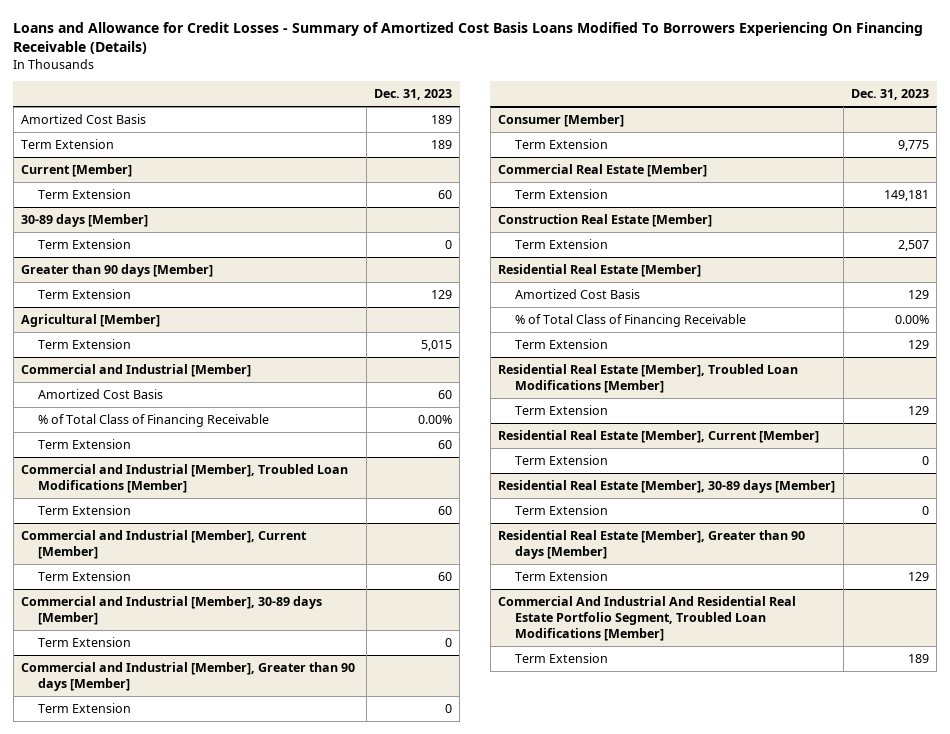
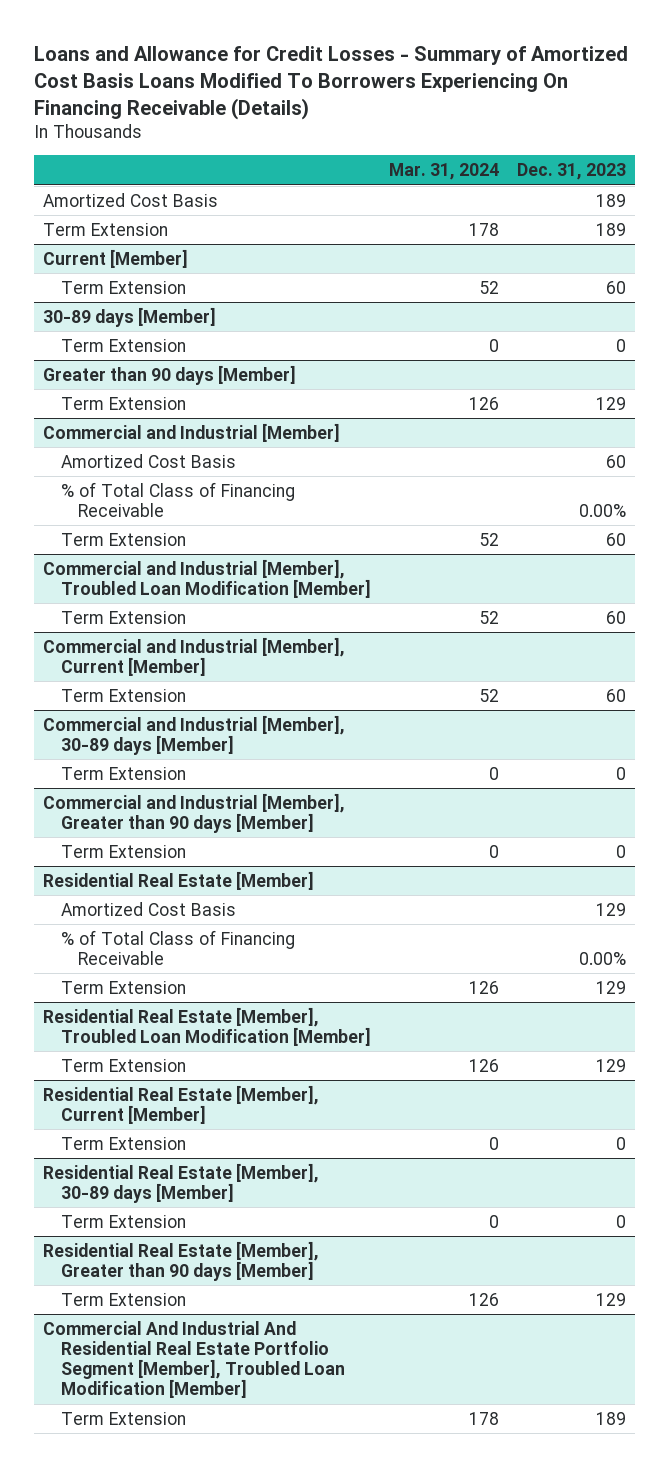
- | Dec. 31, 2023
+ | Mar. 31, 2024 | Dec. 31, 2023
- Agricultural [Member]
- Term Extension | 5,015
- Commercial and Industrial [Member], Troubled Loan Modifications [Member]
+ Commercial and Industrial [Member], Troubled Loan Modification [Member]
- Consumer [Member]
- Term Extension | 9,775
- Commercial Real Estate [Member]
- Term Extension | 149,181
- Construction Real Estate [Member]
- Term Extension | 2,507
- Residential Real Estate [Member], Troubled Loan Modifications [Member]
+ Residential Real Estate [Member], Troubled Loan Modification [Member]
- Commercial And Industrial And Residential Real Estate Portfolio Segment, Troubled Loan Modifications [Member]
+ Commercial And Industrial And Residential Real Estate Portfolio Segment [Member], Troubled Loan Modification [Member]

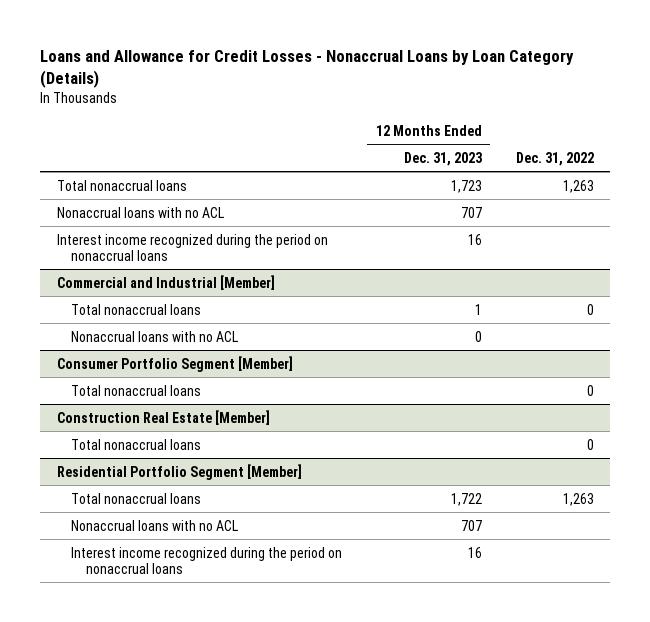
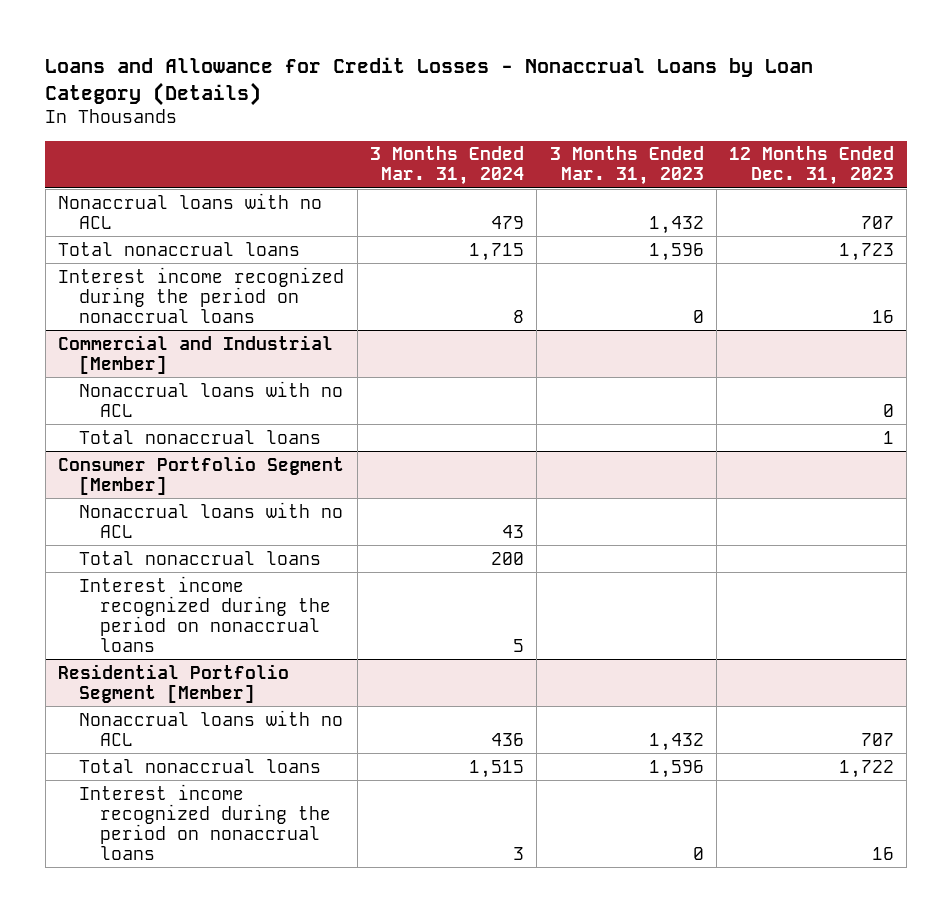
- | 12 Months Ended Dec. 31, 2023 | Dec. 31, 2022
+ | 3 Months Ended Mar. 31, 2024 | 3 Months Ended Mar. 31, 2023 | 12 Months Ended Dec. 31, 2023
moved down: Total nonaccrual loans | 1,715 | 1,596 | 1,723
@ Commercial and Industrial [Member]
moved down: Total nonaccrual loans | | | 1
@ Consumer Portfolio Segment [Member]
- Total nonaccrual loans | | 0
- Construction Real Estate [Member]
@ Consumer Portfolio Segment [Member]
+ Nonaccrual loans with no ACL | 43 | |
+ Interest income recognized during the period on nonaccrual loans | 5 | |
@ Residential Portfolio Segment [Member]
moved down: Total nonaccrual loans | 1,515 | 1,596 | 1,722

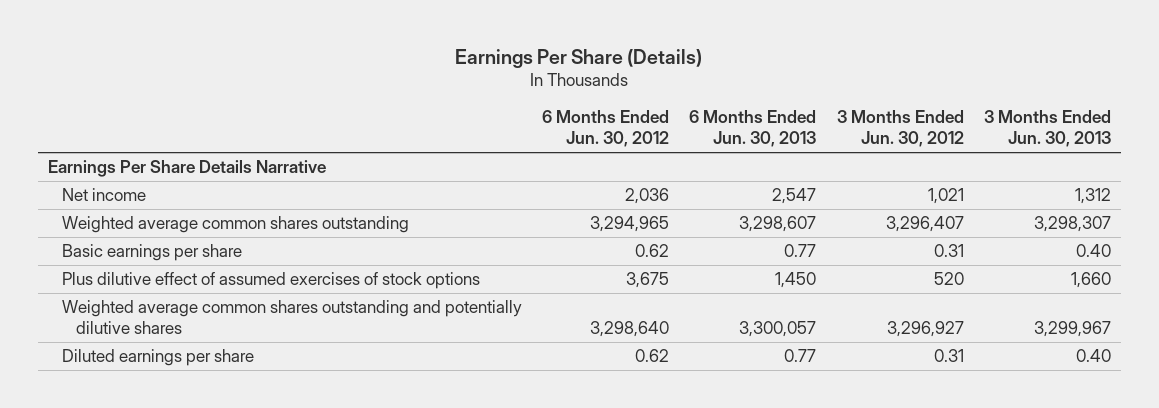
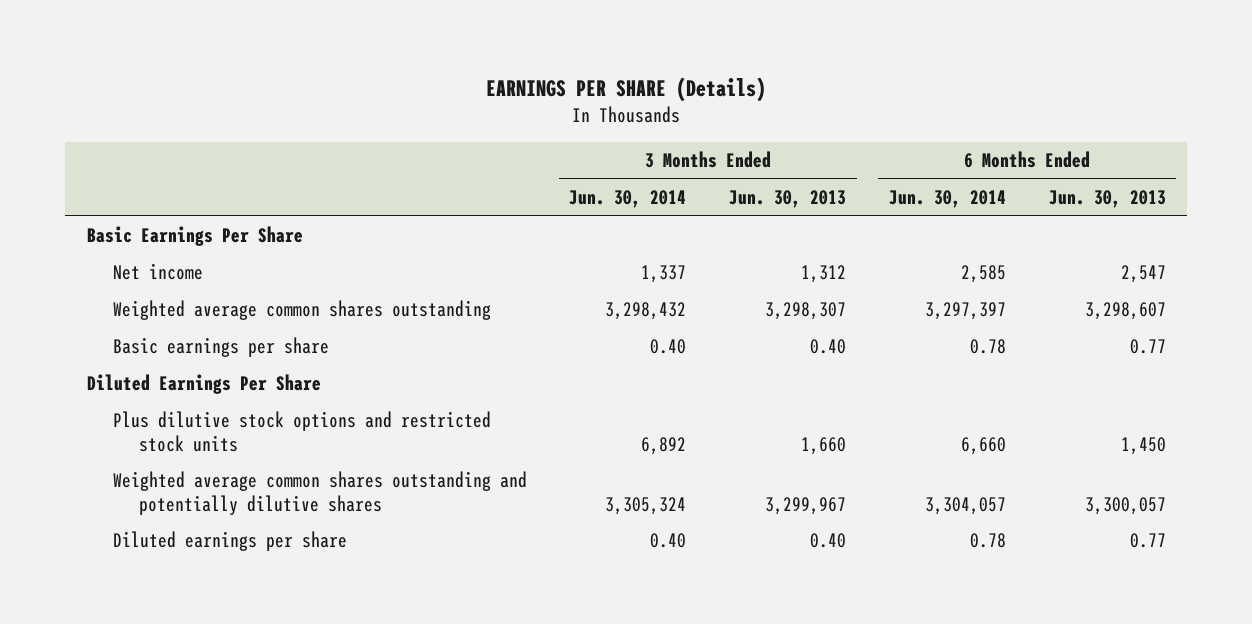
- Earnings Per Share (Details)
+ EARNINGS PER SHARE (Details)
- | 6 Months Ended Jun. 30, 2012 | 6 Months Ended Jun. 30, 2013 | 3 Months Ended Jun. 30, 2012 | 3 Months Ended Jun. 30, 2013
+ | 3 Months Ended Jun. 30, 2014 | 3 Months Ended Jun. 30, 2013 | 6 Months Ended Jun. 30, 2014 | 6 Months Ended Jun. 30, 2013
- Earnings Per Share Details Narrative
+ Basic Earnings Per Share
- Plus dilutive effect of assumed exercises of stock options | 3,675 | 1,450 | 520 | 1,660
+ Diluted Earnings Per Share
+ Plus dilutive stock options and restricted stock units | 6,892 | 1,660 | 6,660 | 1,450

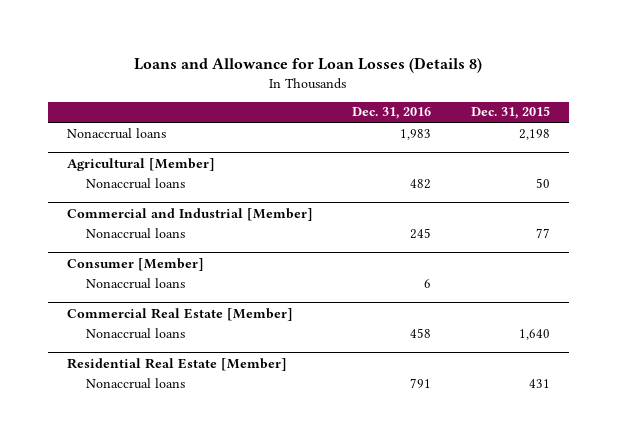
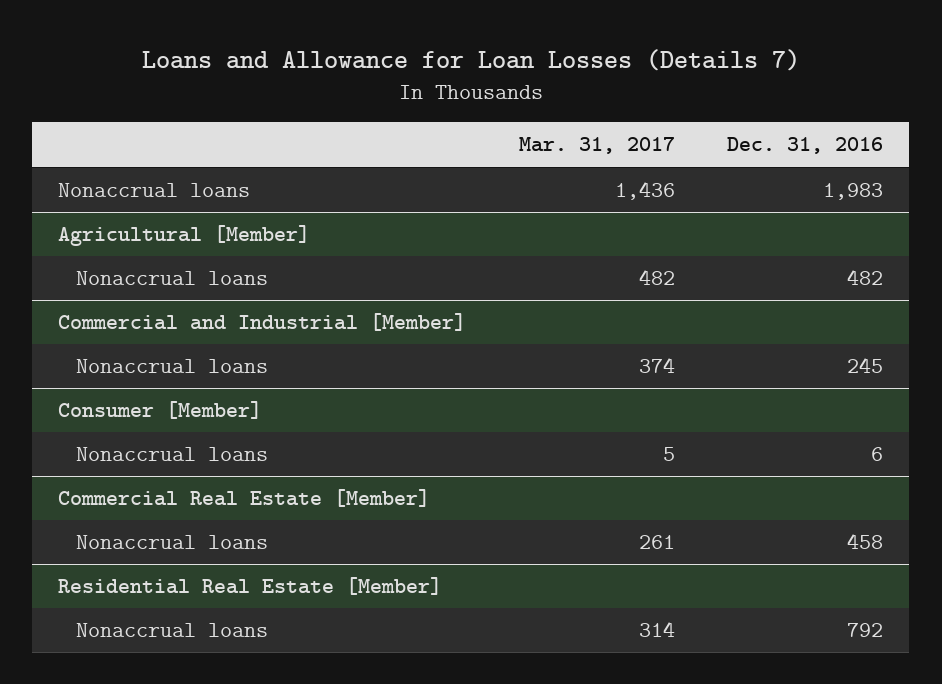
- Loans and Allowance for Loan Losses (Details 8)
+ Loans and Allowance for Loan Losses (Details 7)
- | Dec. 31, 2016 | Dec. 31, 2015
+ | Mar. 31, 2017 | Dec. 31, 2016
@ Residential Real Estate [Member]
- Nonaccrual loans | 791 | 431
+ Nonaccrual loans | 314 | 792

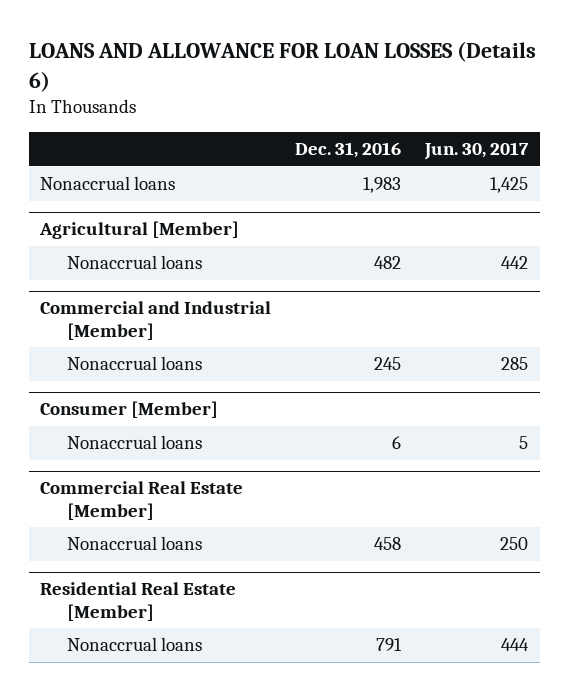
- Loans and Allowance for Loan Losses (Details 7)
+ LOANS AND ALLOWANCE FOR LOAN LOSSES (Details 6)
- | Mar. 31, 2017 | Dec. 31, 2016
+ | Dec. 31, 2016 | Jun. 30, 2017
@ Residential Real Estate [Member]
- Nonaccrual loans | 314 | 792
+ Nonaccrual loans | 791 | 444

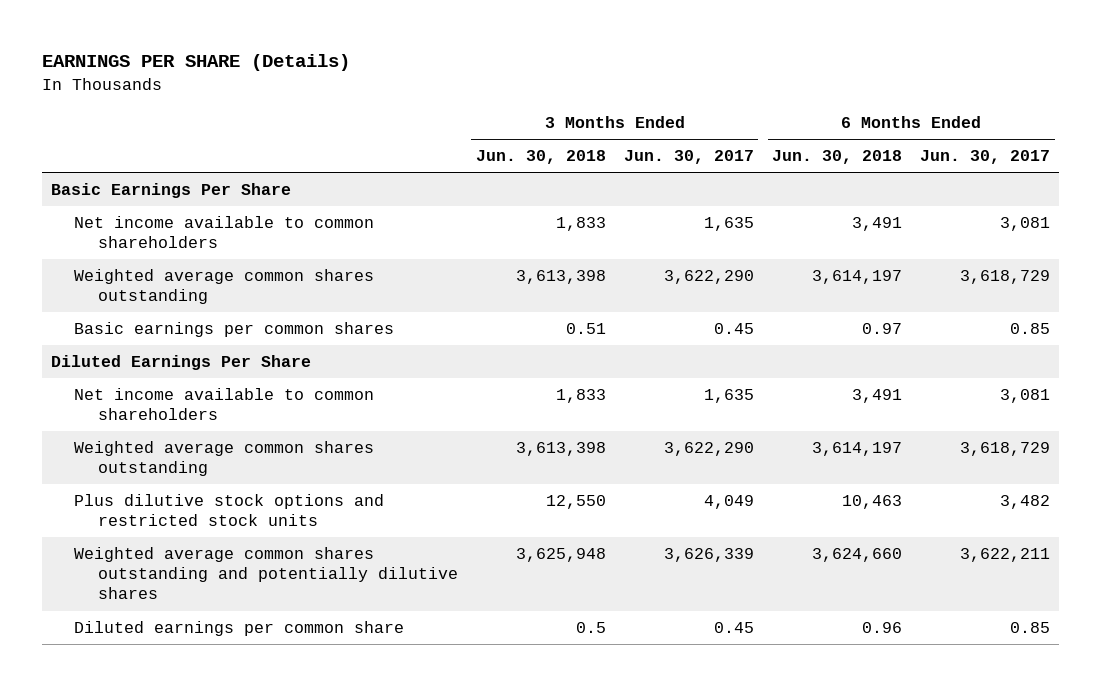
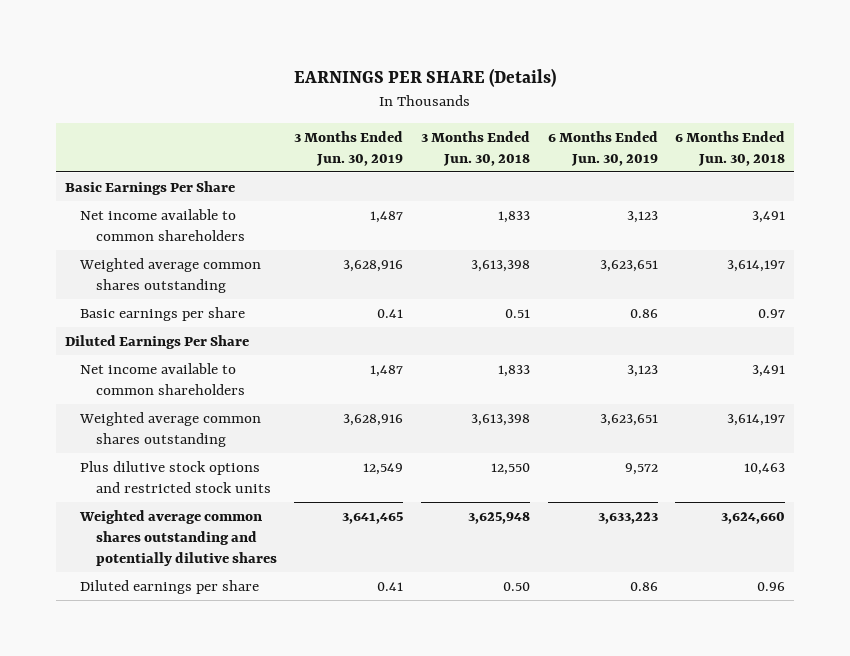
- | 3 Months Ended Jun. 30, 2018 | 3 Months Ended Jun. 30, 2017 | 6 Months Ended Jun. 30, 2018 | 6 Months Ended Jun. 30, 2017
+ | 3 Months Ended Jun. 30, 2019 | 3 Months Ended Jun. 30, 2018 | 6 Months Ended Jun. 30, 2019 | 6 Months Ended Jun. 30, 2018
- Basic earnings per common shares | 0.51 | 0.45 | 0.97 | 0.85
+ Basic earnings per share | 0.41 | 0.51 | 0.86 | 0.97
- Diluted earnings per common share | 0.5 | 0.45 | 0.96 | 0.85
+ Diluted earnings per share | 0.41 | 0.50 | 0.86 | 0.96

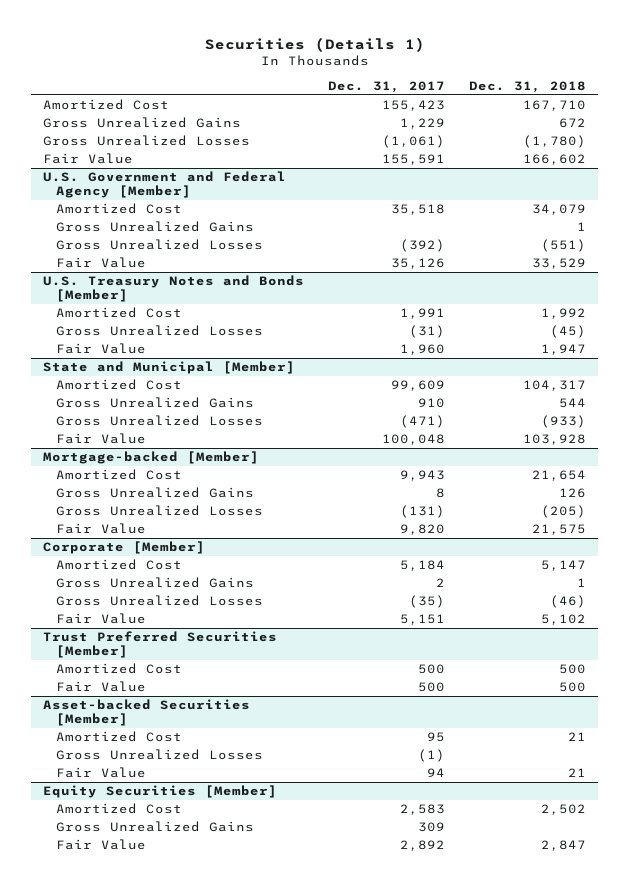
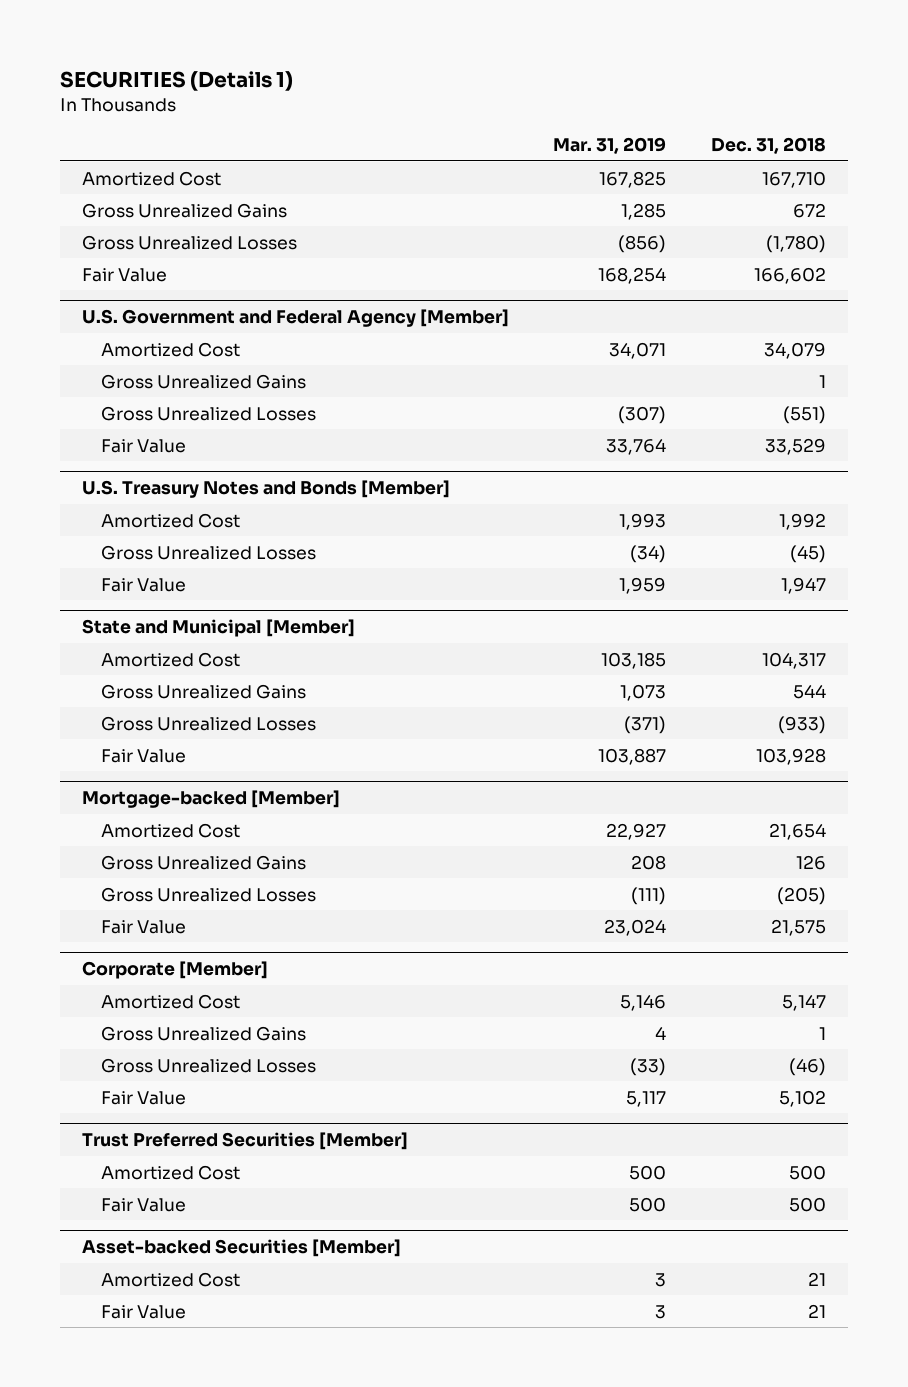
- Securities (Details 1)
+ SECURITIES (Details 1)
- | Dec. 31, 2017 | Dec. 31, 2018
+ | Mar. 31, 2019 | Dec. 31, 2018
@ Asset-backed Securities [Member]
- Gross Unrealized Losses | (1) |
- Equity Securities [Member]
- Amortized Cost | 2,583 | 2,502
- Gross Unrealized Gains | 309 |
- Fair Value | 2,892 | 2,847

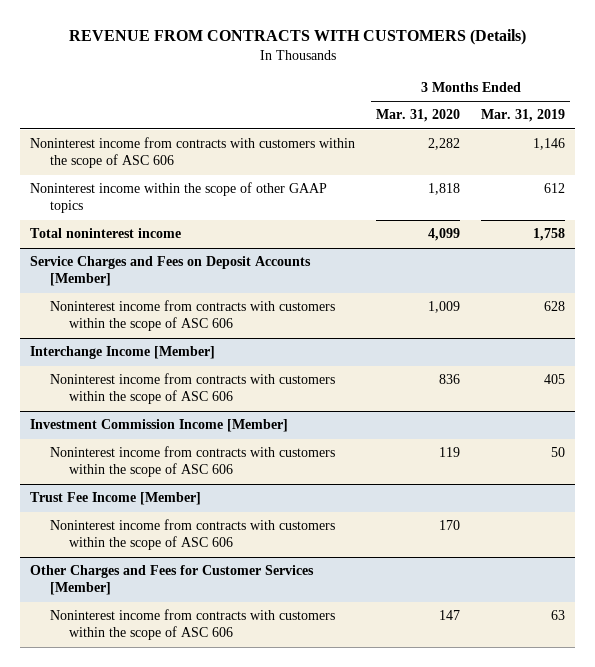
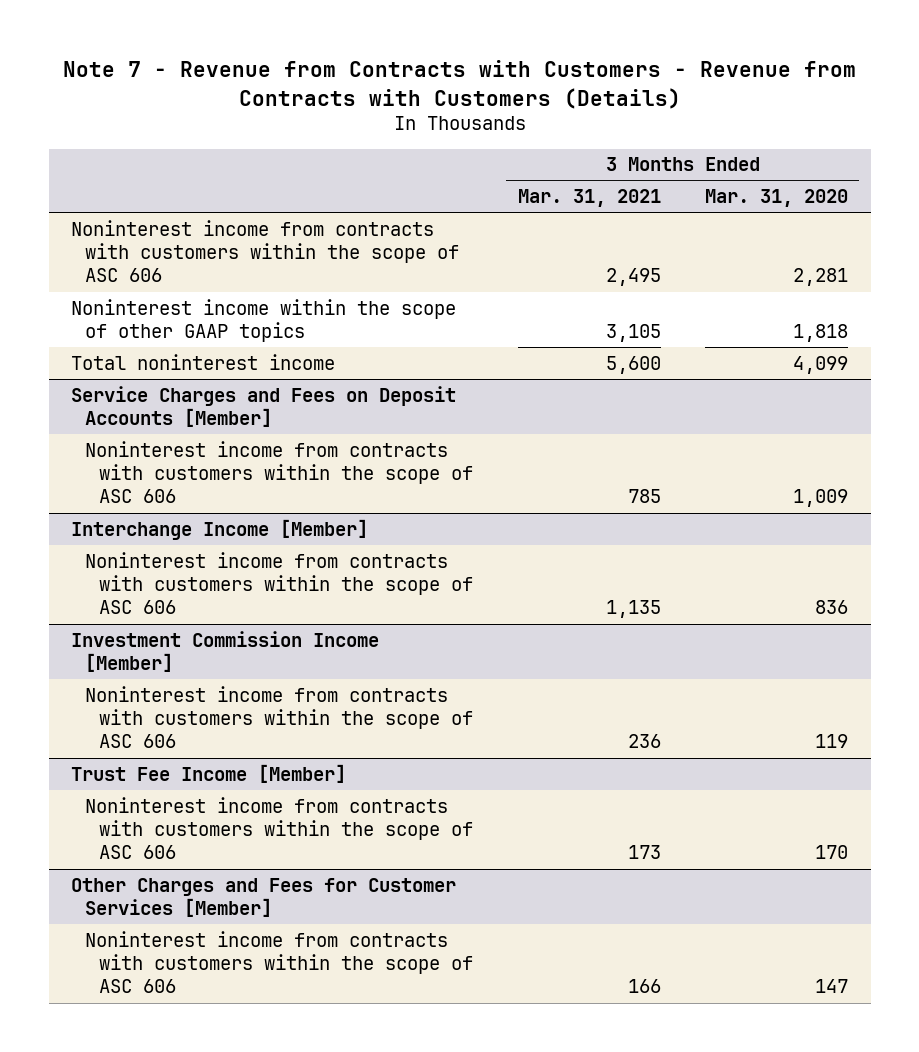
- REVENUE FROM CONTRACTS WITH CUSTOMERS (Details)
+ Note 7 - Revenue from Contracts with Customers - Revenue from Contracts with Customers (Details)
- | 3 Months Ended Mar. 31, 2020 | 3 Months Ended Mar. 31, 2019
+ | 3 Months Ended Mar. 31, 2021 | 3 Months Ended Mar. 31, 2020
- Noninterest income from contracts with customers within the scope of ASC 606 | 2,282 | 1,146
+ Noninterest income from contracts with customers within the scope of ASC 606 | 2,495 | 2,281

